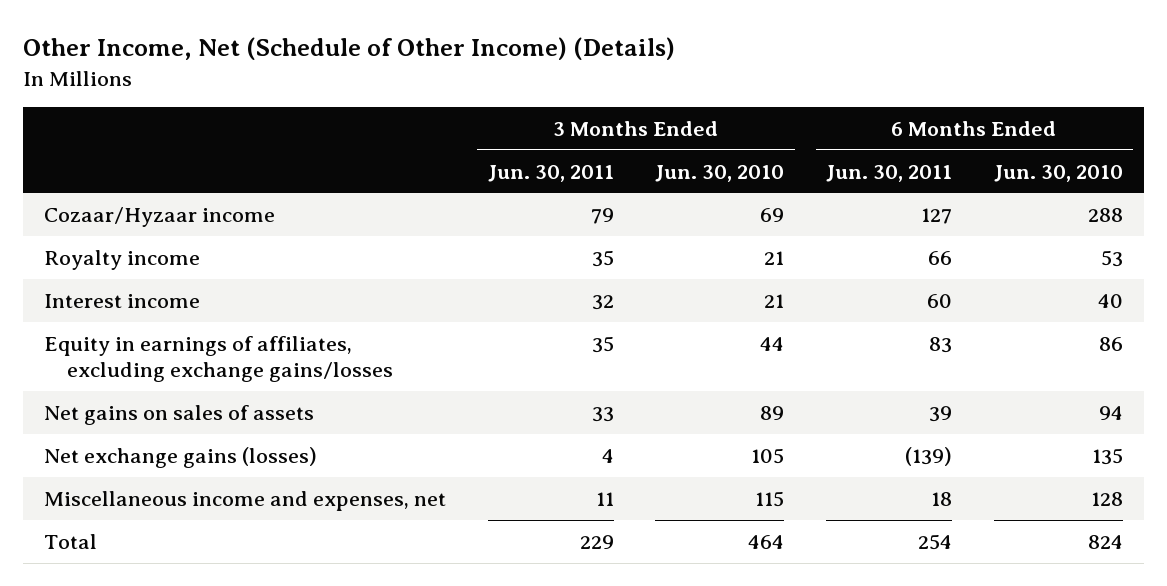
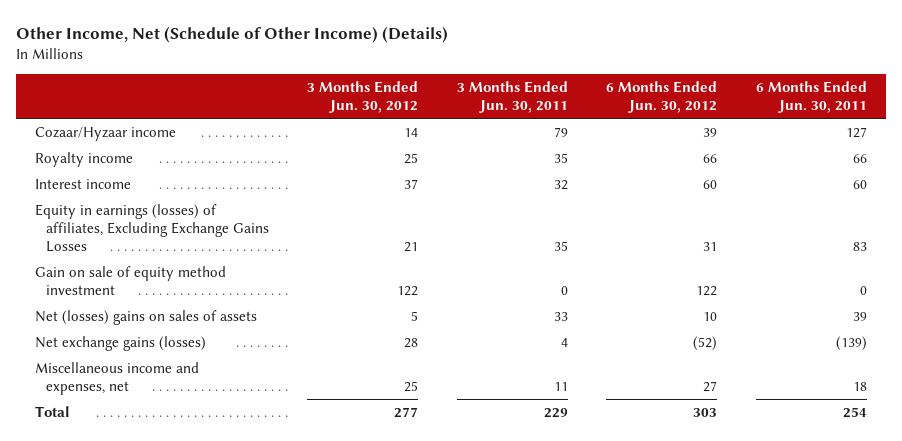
- | 3 Months Ended Jun. 30, 2011 | 3 Months Ended Jun. 30, 2010 | 6 Months Ended Jun. 30, 2011 | 6 Months Ended Jun. 30, 2010
+ | 3 Months Ended Jun. 30, 2012 | 3 Months Ended Jun. 30, 2011 | 6 Months Ended Jun. 30, 2012 | 6 Months Ended Jun. 30, 2011
- Equity in earnings of affiliates, excluding exchange gains/losses | 35 | 44 | 83 | 86
- Net gains on sales of assets | 33 | 89 | 39 | 94
+ Equity in earnings (losses) of affiliates, Excluding Exchange Gains Losses | 21 | 35 | 31 | 83
+ Gain on sale of equity method investment | 122 | 0 | 122 | 0
+ Net (losses) gains on sales of assets | 5 | 33 | 10 | 39

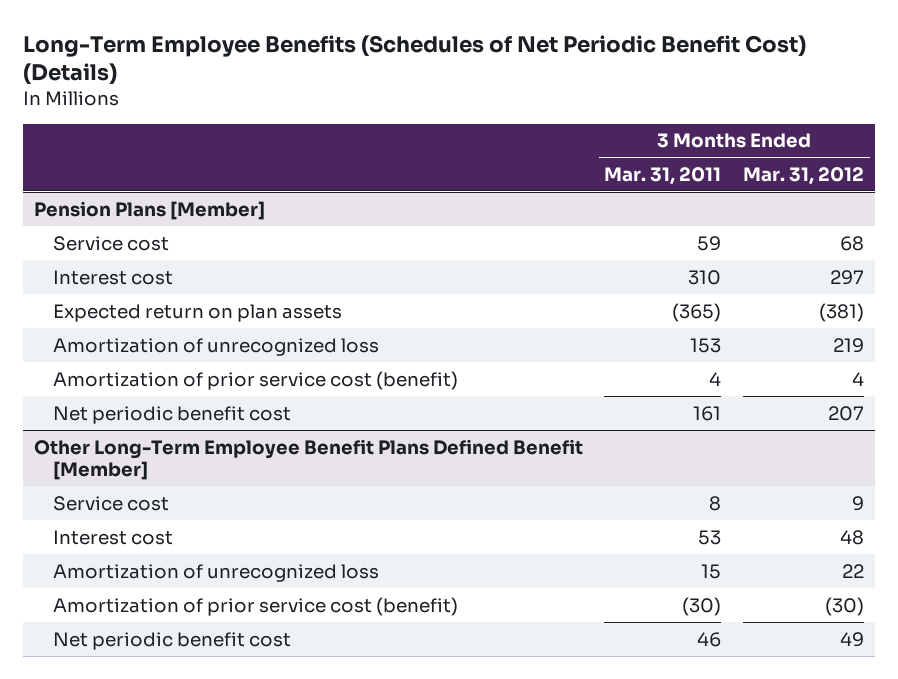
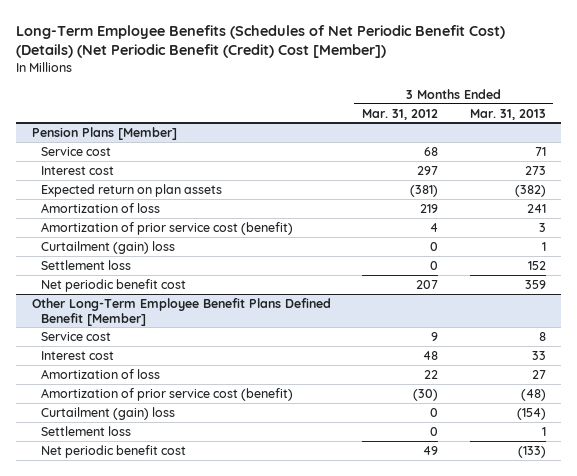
- Long-Term Employee Benefits (Schedules of Net Periodic Benefit Cost) (Details)
+ Long-Term Employee Benefits (Schedules of Net Periodic Benefit Cost) (Details) (Net Periodic Benefit (Credit) Cost [Member])
- | 3 Months Ended Mar. 31, 2011 | 3 Months Ended Mar. 31, 2012
+ | 3 Months Ended Mar. 31, 2012 | 3 Months Ended Mar. 31, 2013
@ Pension Plans [Member]
- Amortization of unrecognized loss | 153 | 219
+ Amortization of loss | 219 | 241
+ Curtailment (gain) loss | 0 | 1
+ Settlement loss | 0 | 152
@ Other Long-Term Employee Benefit Plans Defined Benefit [Member]
- Amortization of unrecognized loss | 15 | 22
+ Amortization of loss | 22 | 27
+ Curtailment (gain) loss | 0 | (154)
+ Settlement loss | 0 | 1

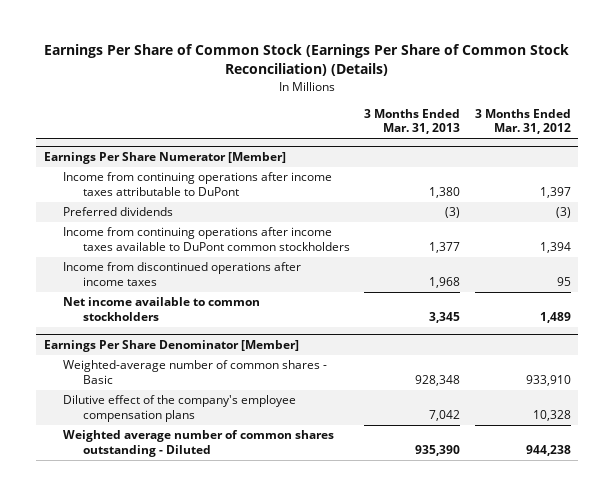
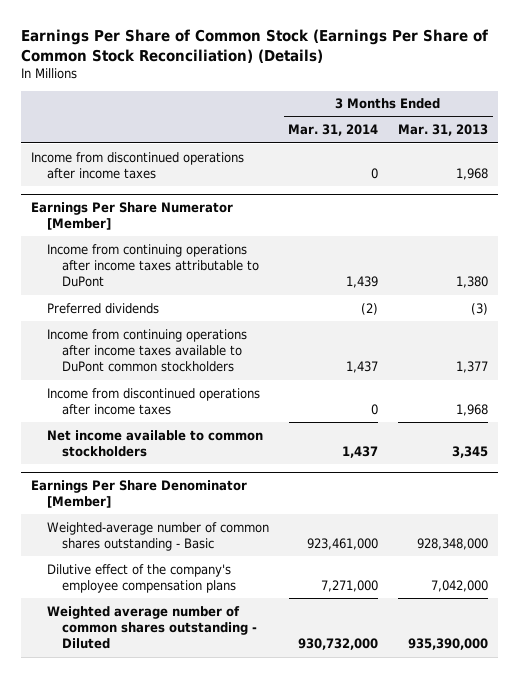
- | 3 Months Ended Mar. 31, 2013 | 3 Months Ended Mar. 31, 2012
+ | 3 Months Ended Mar. 31, 2014 | 3 Months Ended Mar. 31, 2013
+ Income from discontinued operations after income taxes | 0 | 1,968
@ Earnings Per Share Denominator [Member]
- Weighted-average number of common shares - Basic | 928,348 | 933,910
- Dilutive effect of the company's employee compensation plans | 7,042 | 10,328
- Weighted average number of common shares outstanding - Diluted | 935,390 | 944,238
+ Weighted-average number of common shares outstanding - Basic | 923,461,000 | 928,348,000
+ Dilutive effect of the company's employee compensation plans | 7,271,000 | 7,042,000
+ Weighted average number of common shares outstanding - Diluted | 930,732,000 | 935,390,000

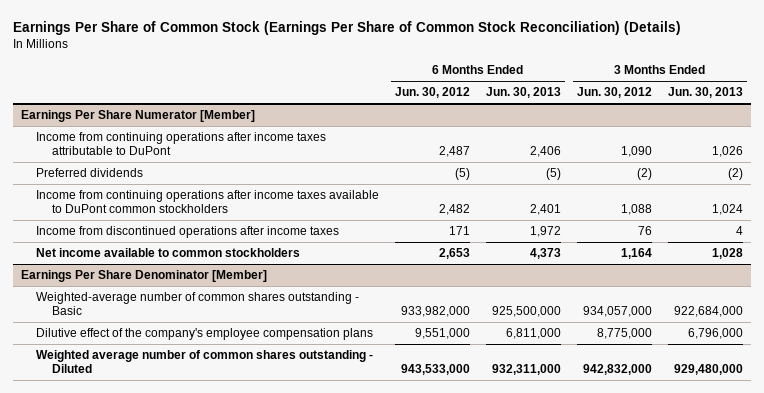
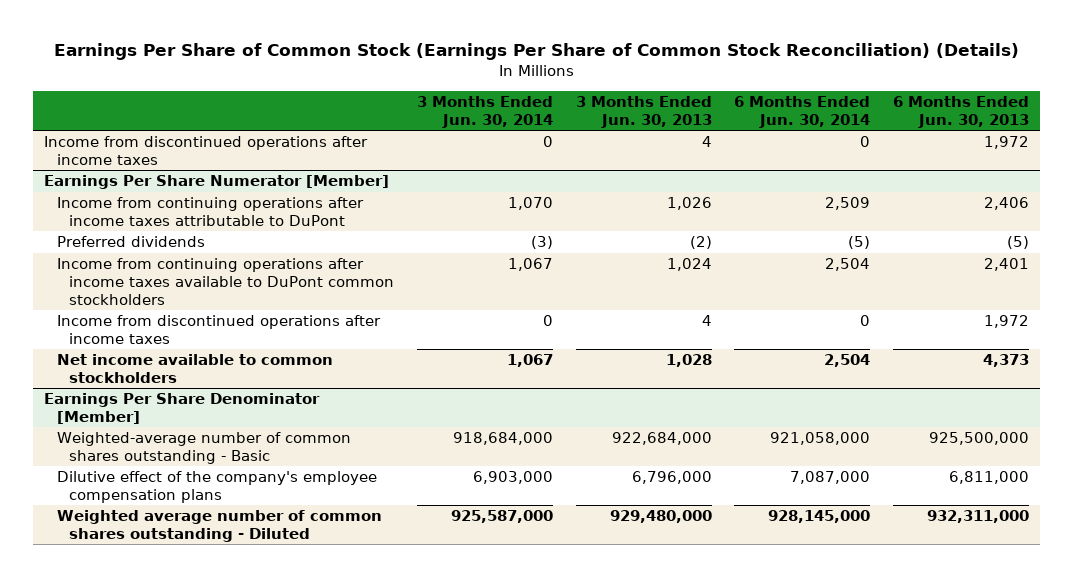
- | 6 Months Ended Jun. 30, 2012 | 6 Months Ended Jun. 30, 2013 | 3 Months Ended Jun. 30, 2012 | 3 Months Ended Jun. 30, 2013
+ | 3 Months Ended Jun. 30, 2014 | 3 Months Ended Jun. 30, 2013 | 6 Months Ended Jun. 30, 2014 | 6 Months Ended Jun. 30, 2013
+ Income from discontinued operations after income taxes | 0 | 4 | 0 | 1,972

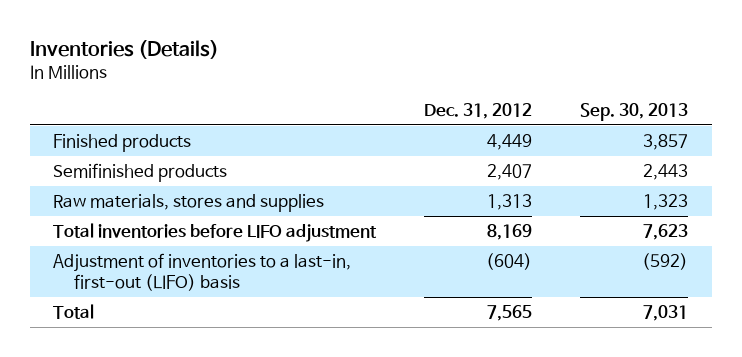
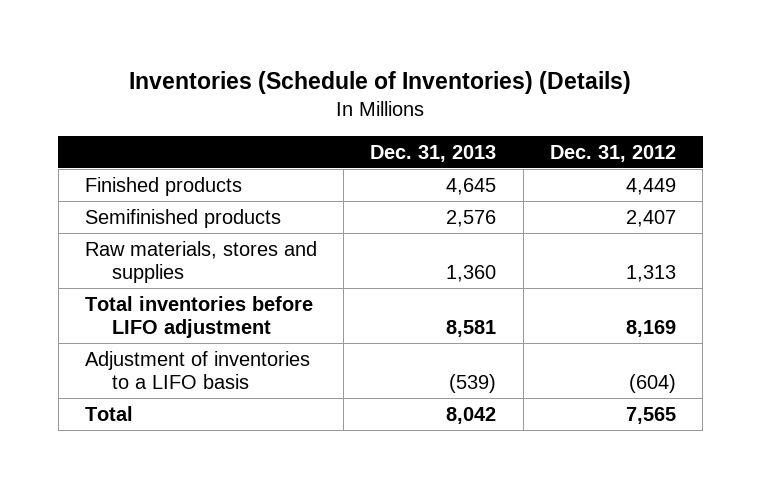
- Inventories (Details)
+ Inventories (Schedule of Inventories) (Details)
- | Dec. 31, 2012 | Sep. 30, 2013
+ | Dec. 31, 2013 | Dec. 31, 2012
- Adjustment of inventories to a last-in, first-out (LIFO) basis | (604) | (592)
+ Adjustment of inventories to a LIFO basis | (539) | (604)

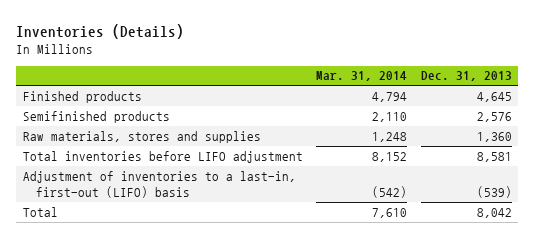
- Inventories (Schedule of Inventories) (Details)
+ Inventories (Details)
- | Dec. 31, 2013 | Dec. 31, 2012
+ | Mar. 31, 2014 | Dec. 31, 2013
- Adjustment of inventories to a LIFO basis | (539) | (604)
+ Adjustment of inventories to a last-in, first-out (LIFO) basis | (542) | (539)

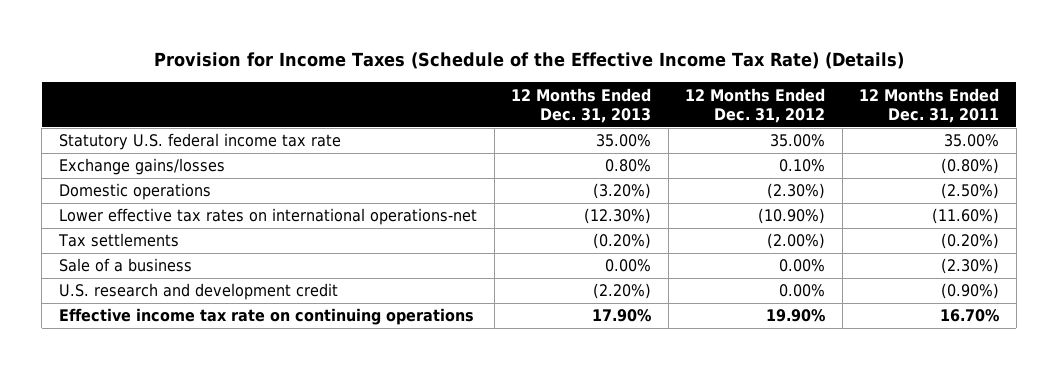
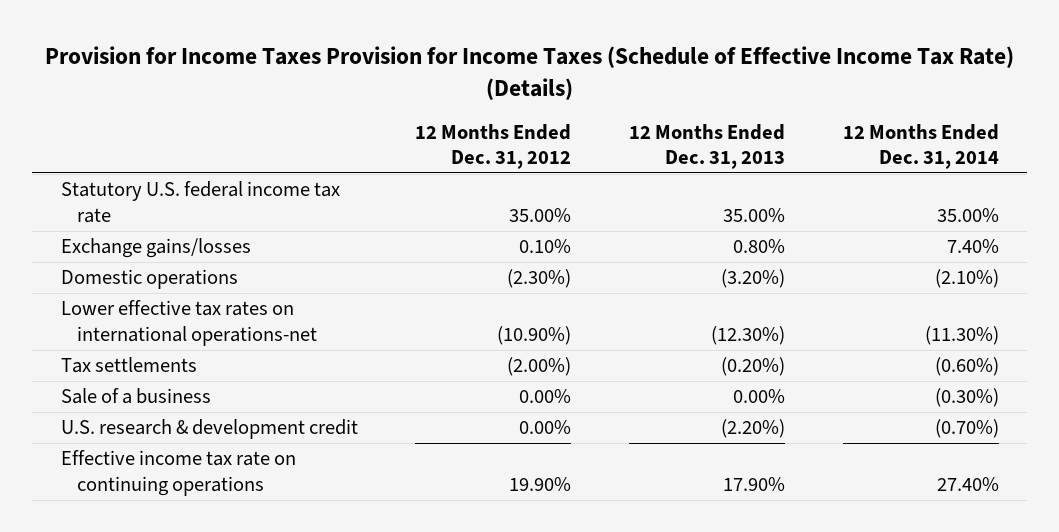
- Provision for Income Taxes (Schedule of the Effective Income Tax Rate) (Details)
+ Provision for Income Taxes Provision for Income Taxes (Schedule of Effective Income Tax Rate) (Details)
- | 12 Months Ended Dec. 31, 2013 | 12 Months Ended Dec. 31, 2012 | 12 Months Ended Dec. 31, 2011
+ | 12 Months Ended Dec. 31, 2012 | 12 Months Ended Dec. 31, 2013 | 12 Months Ended Dec. 31, 2014
- U.S. research and development credit | (2.20%) | 0.00% | (0.90%)
+ U.S. research & development credit | 0.00% | (2.20%) | (0.70%)

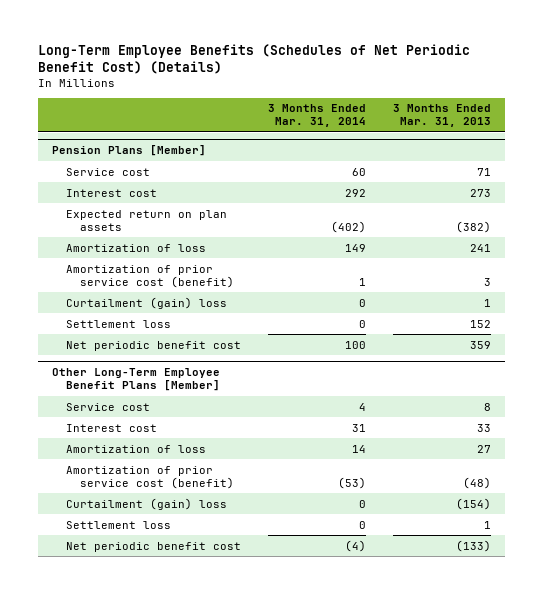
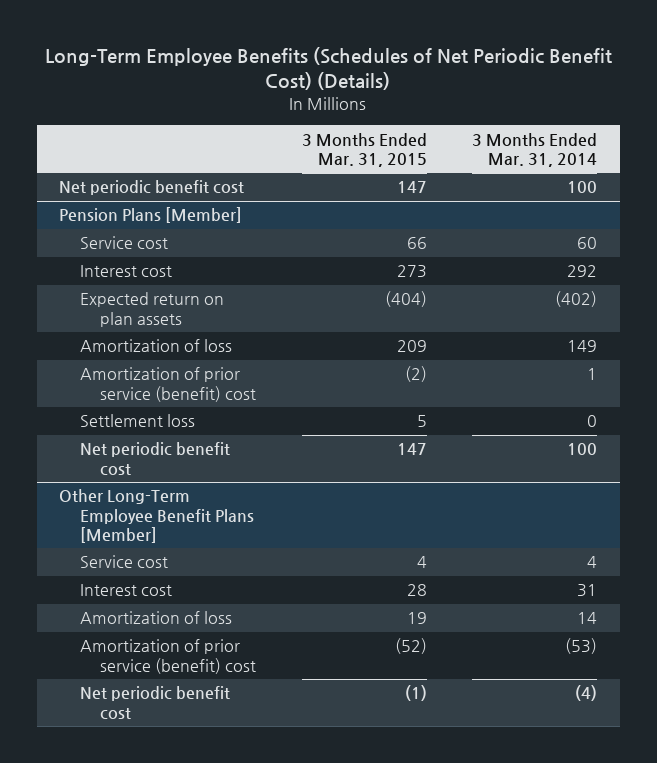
- | 3 Months Ended Mar. 31, 2014 | 3 Months Ended Mar. 31, 2013
+ | 3 Months Ended Mar. 31, 2015 | 3 Months Ended Mar. 31, 2014
+ Net periodic benefit cost | 147 | 100
@ Pension Plans [Member]
- Amortization of prior service cost (benefit) | 1 | 3
- Curtailment (gain) loss | 0 | 1
+ Amortization of prior service (benefit) cost | (2) | 1
@ Other Long-Term Employee Benefit Plans [Member]
- Amortization of prior service cost (benefit) | (53) | (48)
- Curtailment (gain) loss | 0 | (154)
- Settlement loss | 0 | 1
+ Amortization of prior service (benefit) cost | (52) | (53)

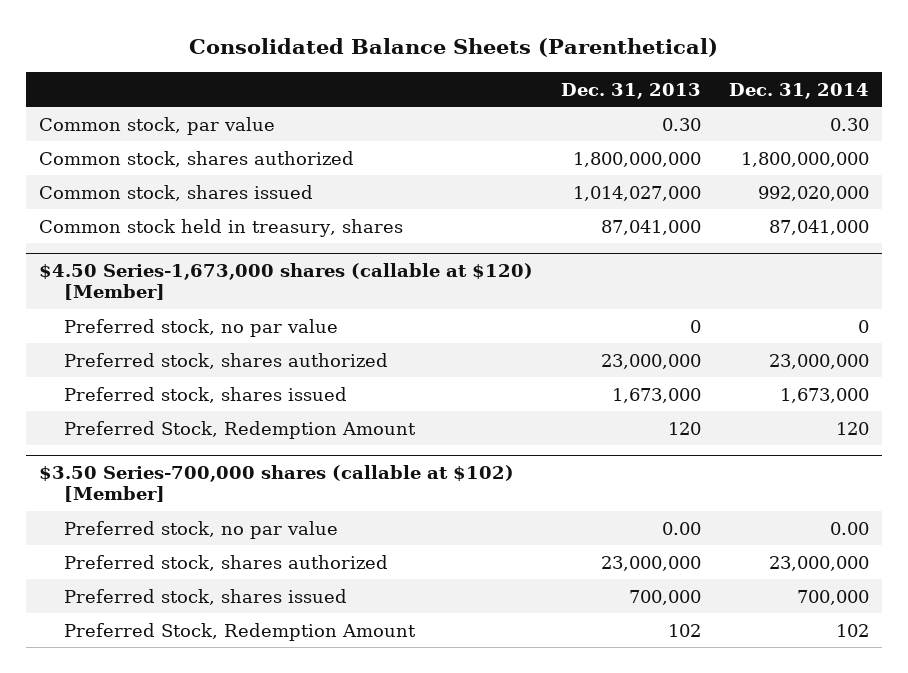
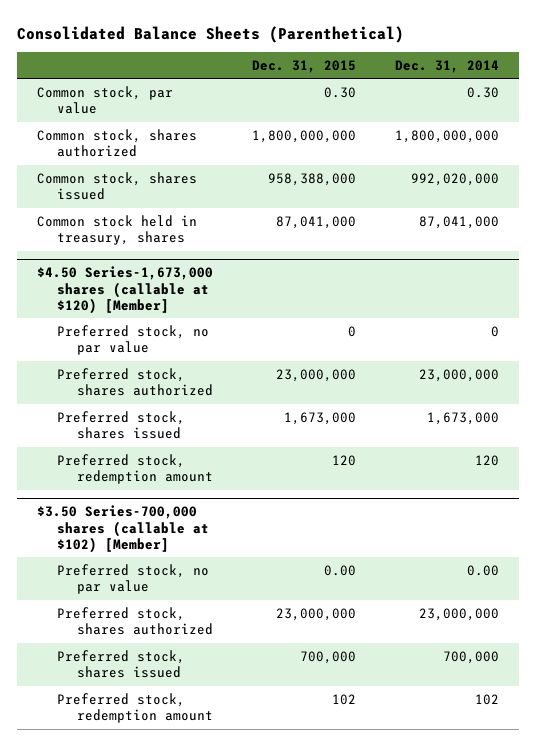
- | Dec. 31, 2013 | Dec. 31, 2014
+ | Dec. 31, 2015 | Dec. 31, 2014
@ $4.50 Series-1,673,000 shares (callable at $120) [Member]
- Preferred Stock, Redemption Amount | 120 | 120
+ Preferred stock, redemption amount | 120 | 120
@ $3.50 Series-700,000 shares (callable at $102) [Member]
- Preferred Stock, Redemption Amount | 102 | 102
+ Preferred stock, redemption amount | 102 | 102

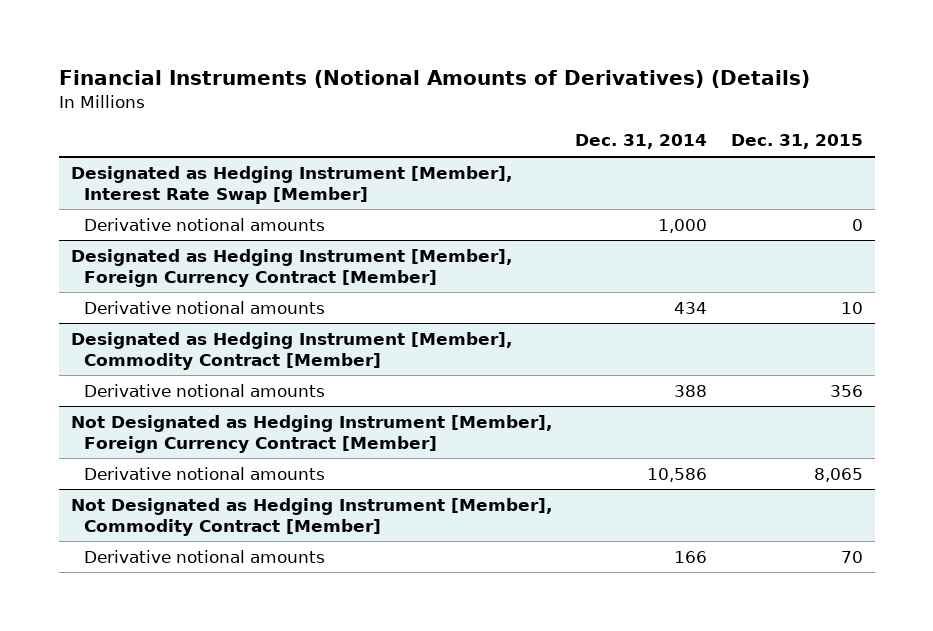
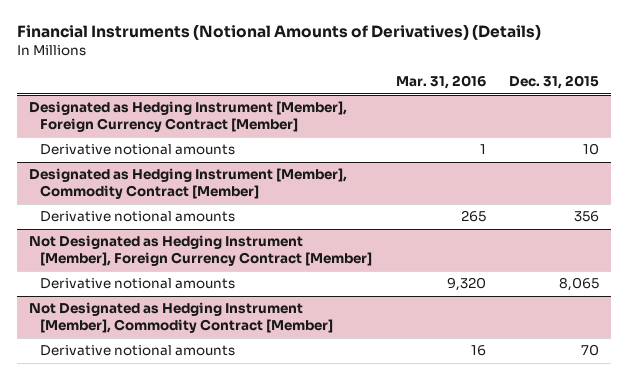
- | Dec. 31, 2014 | Dec. 31, 2015
+ | Mar. 31, 2016 | Dec. 31, 2015
- Designated as Hedging Instrument [Member], Interest Rate Swap [Member]
- Derivative notional amounts | 1,000 | 0

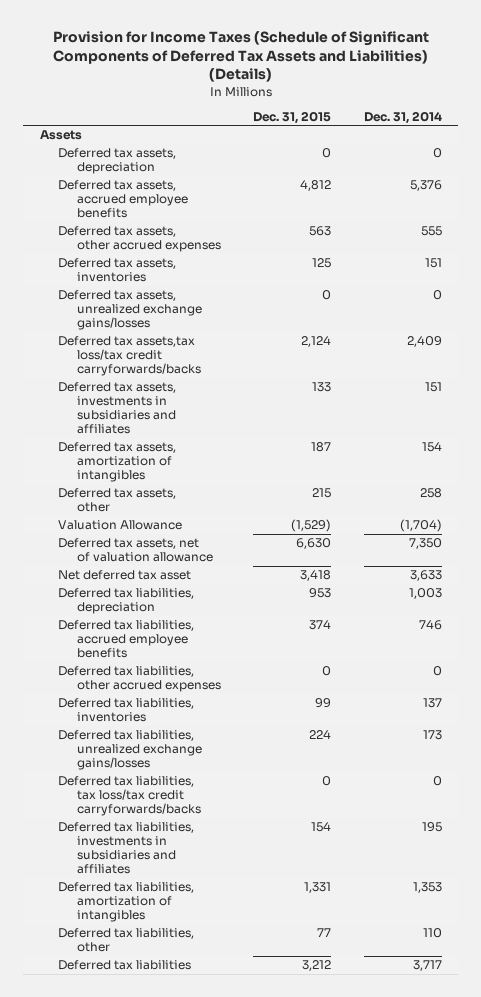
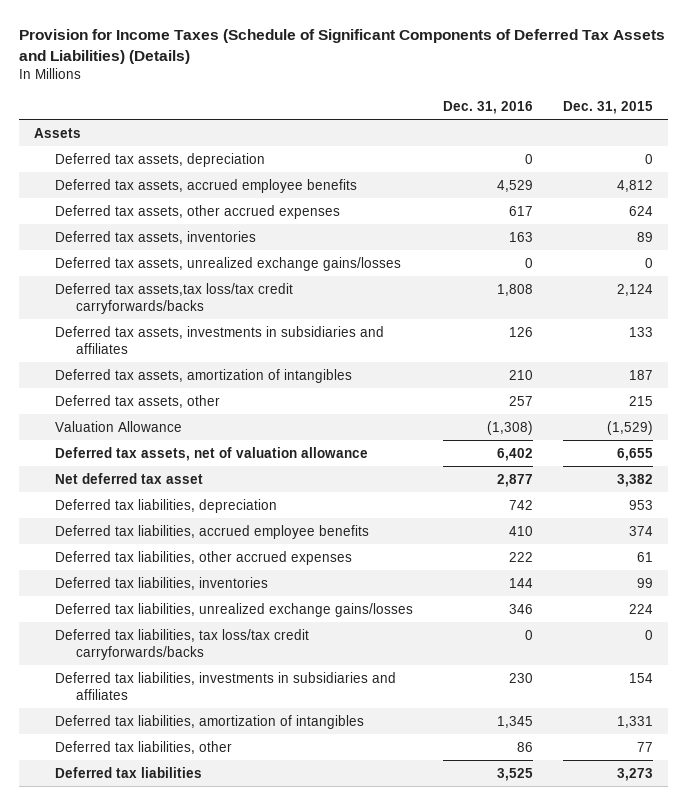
- | Dec. 31, 2015 | Dec. 31, 2014
+ | Dec. 31, 2016 | Dec. 31, 2015
- Deferred tax assets, other accrued expenses | 563 | 555
- Deferred tax assets, inventories | 125 | 151
+ Deferred tax assets, other accrued expenses | 617 | 624
+ Deferred tax assets, inventories | 163 | 89
- Deferred tax assets, net of valuation allowance | 6,630 | 7,350
- Net deferred tax asset | 3,418 | 3,633
+ Deferred tax assets, net of valuation allowance | 6,402 | 6,655
+ Net deferred tax asset | 2,877 | 3,382
- Deferred tax liabilities, other accrued expenses | 0 | 0
+ Deferred tax liabilities, other accrued expenses | 222 | 61
- Deferred tax liabilities | 3,212 | 3,717
+ Deferred tax liabilities | 3,525 | 3,273

